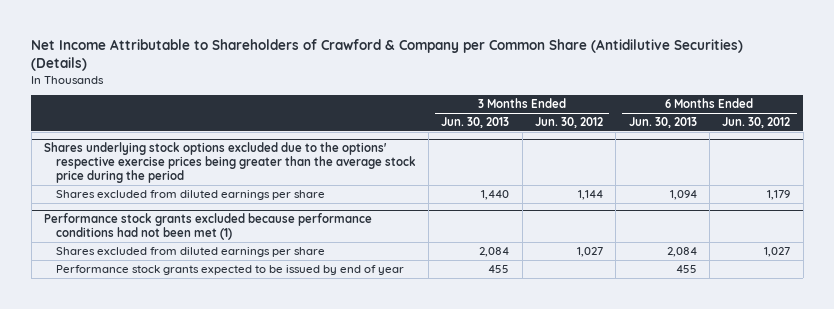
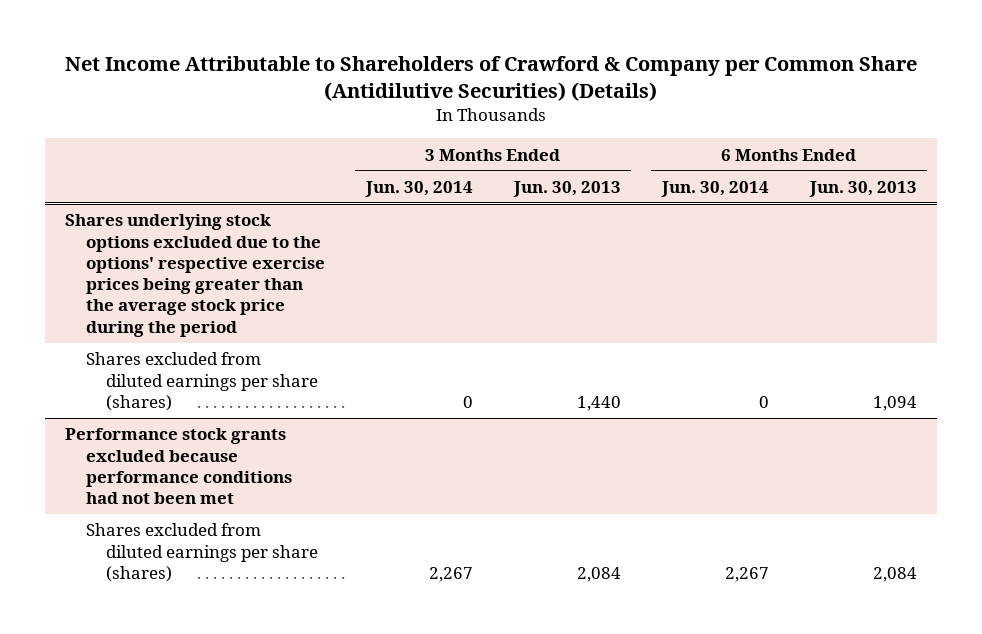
- | 3 Months Ended Jun. 30, 2013 | 3 Months Ended Jun. 30, 2012 | 6 Months Ended Jun. 30, 2013 | 6 Months Ended Jun. 30, 2012
+ | 3 Months Ended Jun. 30, 2014 | 3 Months Ended Jun. 30, 2013 | 6 Months Ended Jun. 30, 2014 | 6 Months Ended Jun. 30, 2013
@ Shares underlying stock options excluded due to the options' respective exercise prices being greater than the average stock price during the period
- Shares excluded from diluted earnings per share | 1,440 | 1,144 | 1,094 | 1,179
- Performance stock grants excluded because performance conditions had not been met (1)
- Shares excluded from diluted earnings per share | 2,084 | 1,027 | 2,084 | 1,027
- Performance stock grants expected to be issued by end of year | 455 | | 455 |
@ Shares underlying stock options excluded due to the options' respective exercise prices being greater than the average stock price during the period
+ Shares excluded from diluted earnings per share (shares) | 0 | 1,440 | 0 | 1,094
+ Performance stock grants excluded because performance conditions had not been met
+ Shares excluded from diluted earnings per share (shares) | 2,267 | 2,084 | 2,267 | 2,084

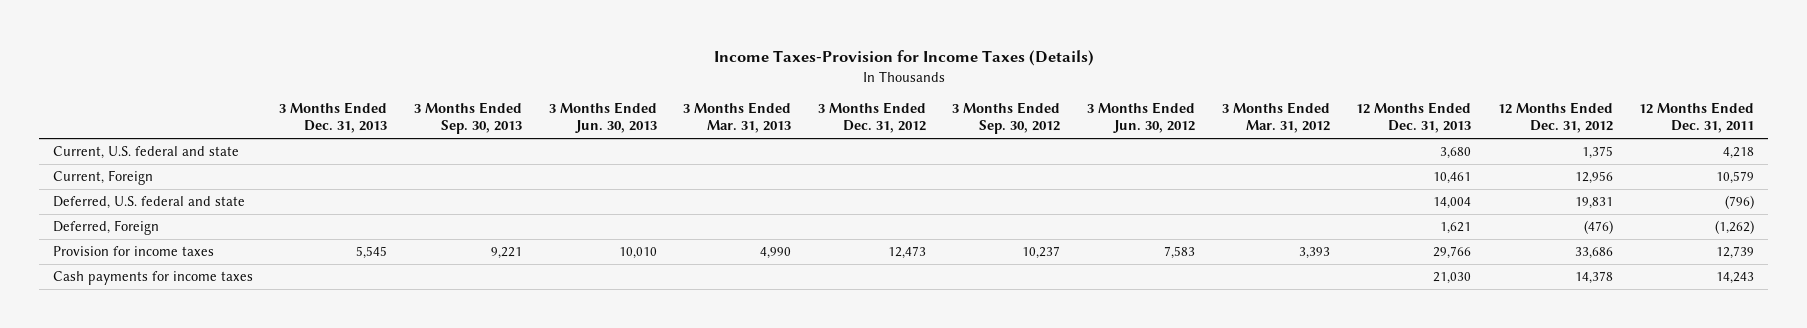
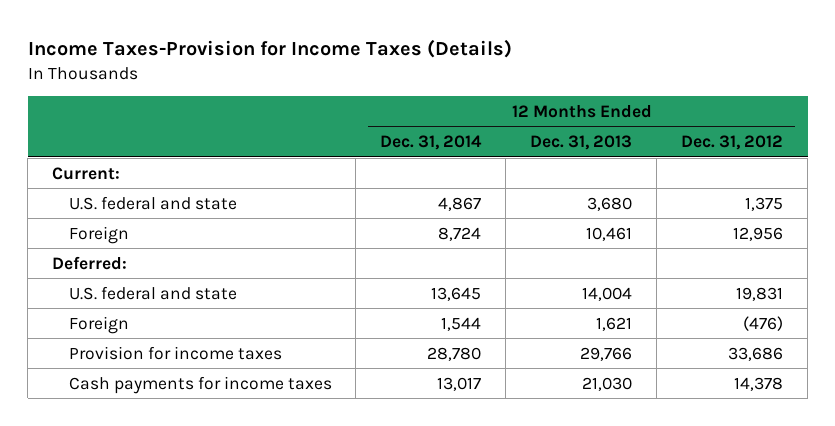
- | 3 Months Ended Dec. 31, 2013 | 3 Months Ended Sep. 30, 2013 | 3 Months Ended Jun. 30, 2013 | 3 Months Ended Mar. 31, 2013 | 3 Months Ended Dec. 31, 2012 | 3 Months Ended Sep. 30, 2012 | 3 Months Ended Jun. 30, 2012 | 3 Months Ended Mar. 31, 2012 | 12 Months Ended Dec. 31, 2013 | 12 Months Ended Dec. 31, 2012 | 12 Months Ended Dec. 31, 2011
+ | 12 Months Ended Dec. 31, 2014 | 12 Months Ended Dec. 31, 2013 | 12 Months Ended Dec. 31, 2012
- Current, U.S. federal and state | | | | | | | | | 3,680 | 1,375 | 4,218
- Current, Foreign | | | | | | | | | 10,461 | 12,956 | 10,579
- Deferred, U.S. federal and state | | | | | | | | | 14,004 | 19,831 | (796)
- Deferred, Foreign | | | | | | | | | 1,621 | (476) | (1,262)
+ Current:
+ U.S. federal and state | 4,867 | 3,680 | 1,375
+ Foreign | 8,724 | 10,461 | 12,956
+ Deferred:
+ U.S. federal and state | 13,645 | 14,004 | 19,831
+ Foreign | 1,544 | 1,621 | (476)

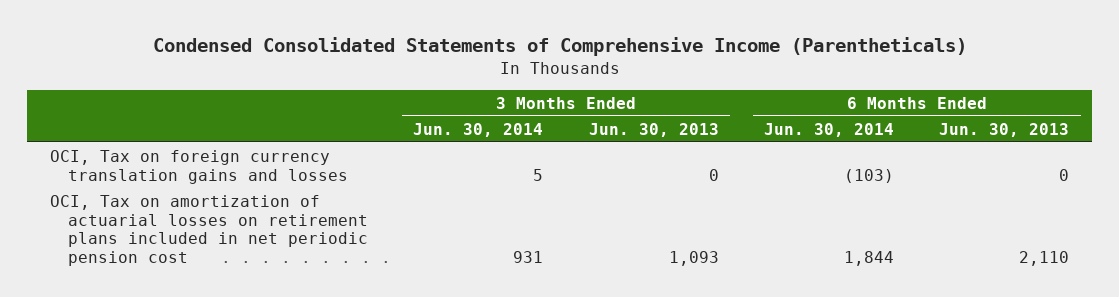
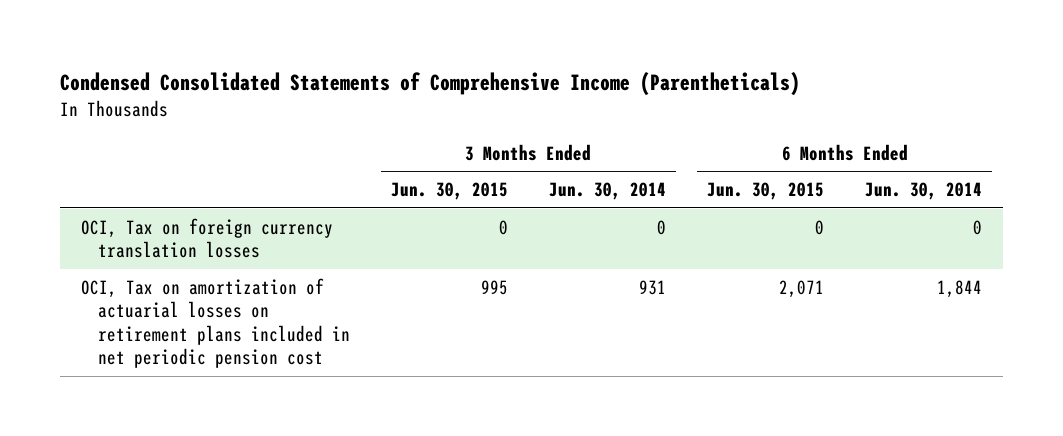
- | 3 Months Ended Jun. 30, 2014 | 3 Months Ended Jun. 30, 2013 | 6 Months Ended Jun. 30, 2014 | 6 Months Ended Jun. 30, 2013
+ | 3 Months Ended Jun. 30, 2015 | 3 Months Ended Jun. 30, 2014 | 6 Months Ended Jun. 30, 2015 | 6 Months Ended Jun. 30, 2014
- OCI, Tax on foreign currency translation gains and losses | 5 | 0 | (103) | 0
+ OCI, Tax on foreign currency translation losses | 0 | 0 | 0 | 0

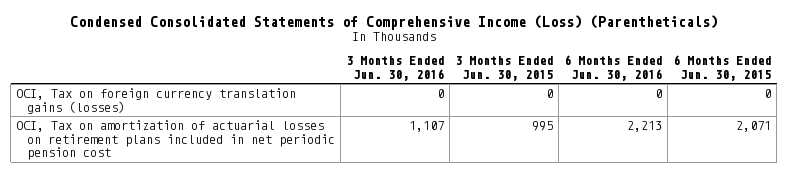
- Condensed Consolidated Statements of Comprehensive Income (Parentheticals)
+ Condensed Consolidated Statements of Comprehensive Income (Loss) (Parentheticals)
- | 3 Months Ended Jun. 30, 2015 | 3 Months Ended Jun. 30, 2014 | 6 Months Ended Jun. 30, 2015 | 6 Months Ended Jun. 30, 2014
+ | 3 Months Ended Jun. 30, 2016 | 3 Months Ended Jun. 30, 2015 | 6 Months Ended Jun. 30, 2016 | 6 Months Ended Jun. 30, 2015
- OCI, Tax on foreign currency translation losses | 0 | 0 | 0 | 0
+ OCI, Tax on foreign currency translation gains (losses) | 0 | 0 | 0 | 0

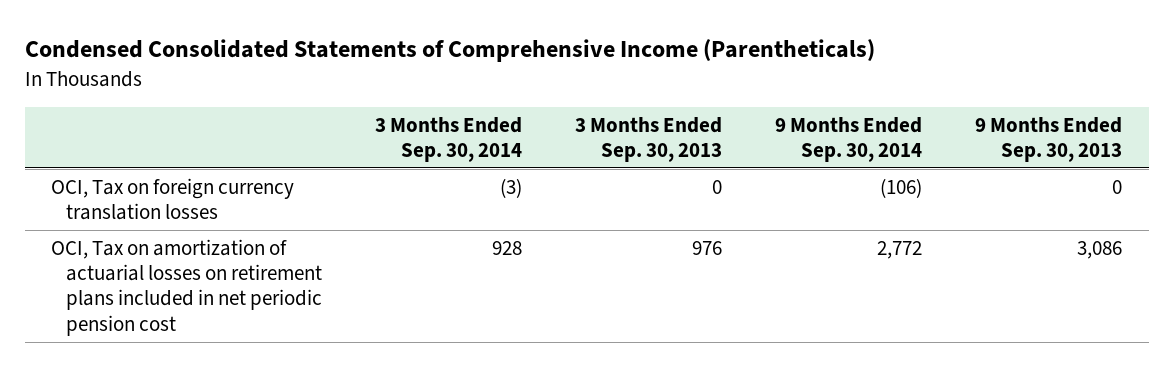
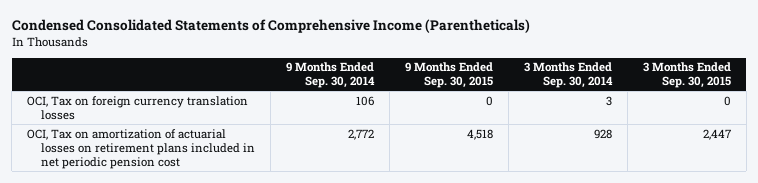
- | 3 Months Ended Sep. 30, 2014 | 3 Months Ended Sep. 30, 2013 | 9 Months Ended Sep. 30, 2014 | 9 Months Ended Sep. 30, 2013
+ | 9 Months Ended Sep. 30, 2014 | 9 Months Ended Sep. 30, 2015 | 3 Months Ended Sep. 30, 2014 | 3 Months Ended Sep. 30, 2015
- OCI, Tax on foreign currency translation losses | (3) | 0 | (106) | 0
+ OCI, Tax on foreign currency translation losses | 106 | 0 | 3 | 0

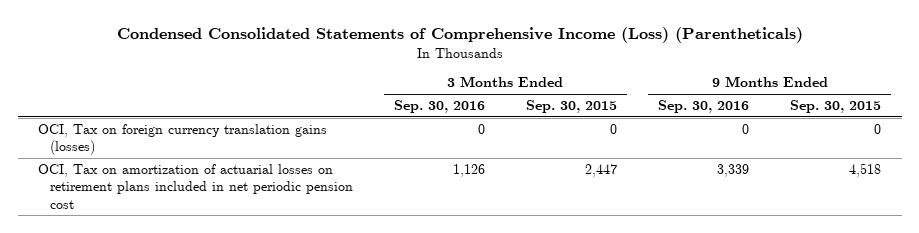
- Condensed Consolidated Statements of Comprehensive Income (Parentheticals)
+ Condensed Consolidated Statements of Comprehensive Income (Loss) (Parentheticals)
- | 9 Months Ended Sep. 30, 2014 | 9 Months Ended Sep. 30, 2015 | 3 Months Ended Sep. 30, 2014 | 3 Months Ended Sep. 30, 2015
+ | 3 Months Ended Sep. 30, 2016 | 3 Months Ended Sep. 30, 2015 | 9 Months Ended Sep. 30, 2016 | 9 Months Ended Sep. 30, 2015
- OCI, Tax on foreign currency translation losses | 106 | 0 | 3 | 0
+ OCI, Tax on foreign currency translation gains (losses) | 0 | 0 | 0 | 0

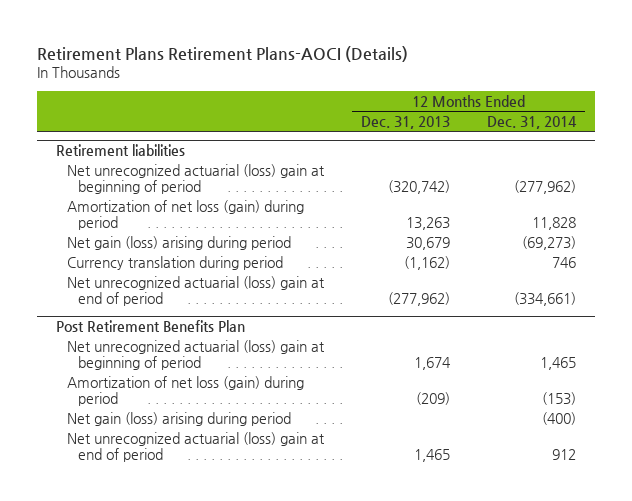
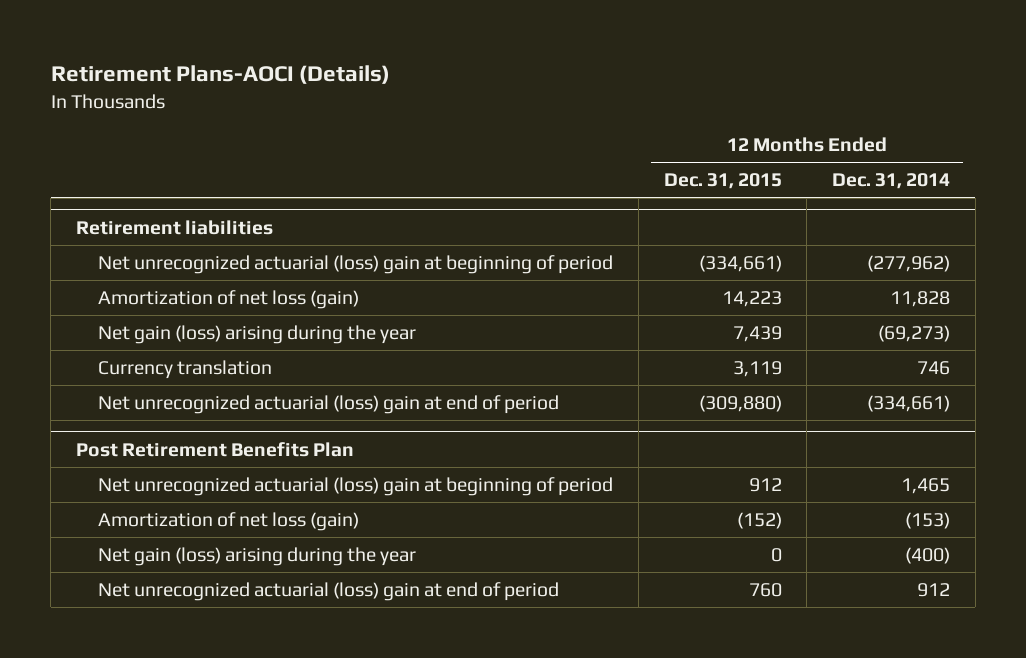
- Retirement Plans Retirement Plans-AOCI (Details)
+ Retirement Plans-AOCI (Details)
- | 12 Months Ended Dec. 31, 2013 | 12 Months Ended Dec. 31, 2014
+ | 12 Months Ended Dec. 31, 2015 | 12 Months Ended Dec. 31, 2014
@ Retirement liabilities
- Amortization of net loss (gain) during period | 13,263 | 11,828
- Net gain (loss) arising during period | 30,679 | (69,273)
- Currency translation during period | (1,162) | 746
+ Amortization of net loss (gain) | 14,223 | 11,828
+ Net gain (loss) arising during the year | 7,439 | (69,273)
+ Currency translation | 3,119 | 746
@ Post Retirement Benefits Plan
- Amortization of net loss (gain) during period | (209) | (153)
- Net gain (loss) arising during period | | (400)
+ Amortization of net loss (gain) | (152) | (153)
+ Net gain (loss) arising during the year | 0 | (400)

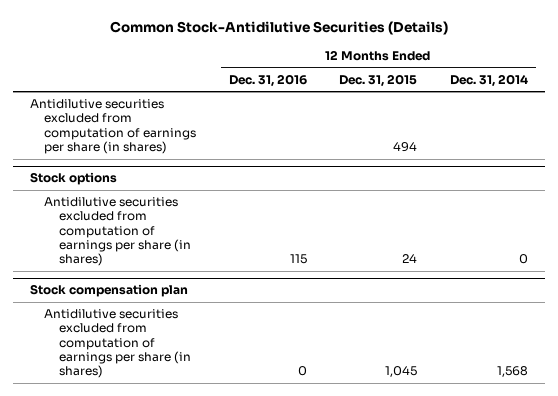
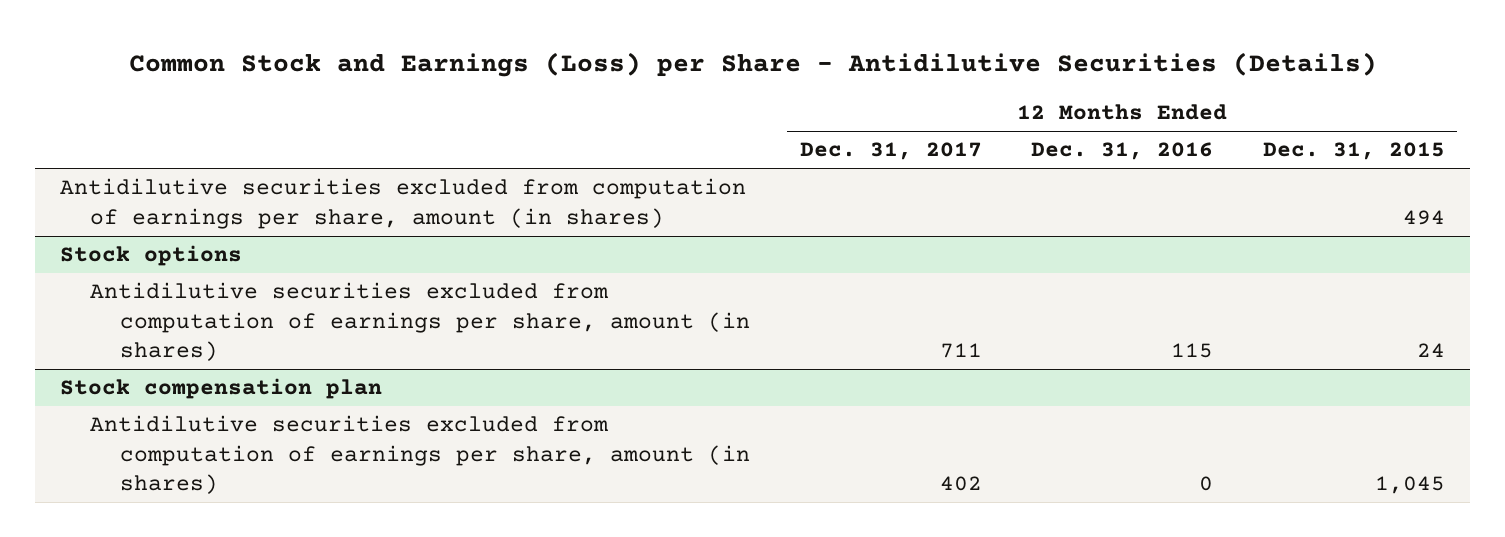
- Common Stock-Antidilutive Securities (Details)
+ Common Stock and Earnings (Loss) per Share - Antidilutive Securities (Details)
- | 12 Months Ended Dec. 31, 2016 | 12 Months Ended Dec. 31, 2015 | 12 Months Ended Dec. 31, 2014
+ | 12 Months Ended Dec. 31, 2017 | 12 Months Ended Dec. 31, 2016 | 12 Months Ended Dec. 31, 2015
- Antidilutive securities excluded from computation of earnings per share (in shares) | | 494 |
+ Antidilutive securities excluded from computation of earnings per share, amount (in shares) | | | 494
@ Stock options
- Antidilutive securities excluded from computation of earnings per share (in shares) | 115 | 24 | 0
+ Antidilutive securities excluded from computation of earnings per share, amount (in shares) | 711 | 115 | 24
@ Stock compensation plan
- Antidilutive securities excluded from computation of earnings per share (in shares) | 0 | 1,045 | 1,568
+ Antidilutive securities excluded from computation of earnings per share, amount (in shares) | 402 | 0 | 1,045

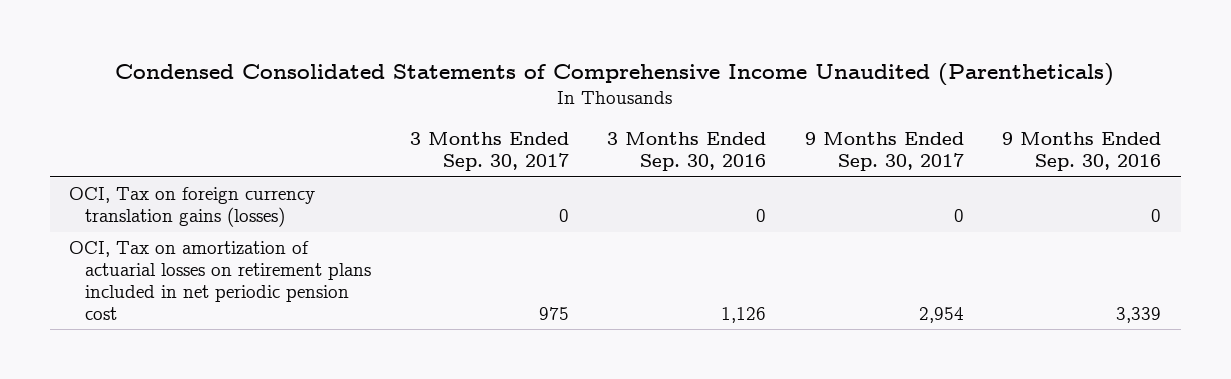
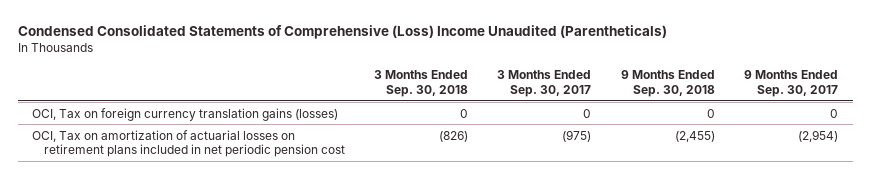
- Condensed Consolidated Statements of Comprehensive Income Unaudited (Parentheticals)
+ Condensed Consolidated Statements of Comprehensive (Loss) Income Unaudited (Parentheticals)
- | 3 Months Ended Sep. 30, 2017 | 3 Months Ended Sep. 30, 2016 | 9 Months Ended Sep. 30, 2017 | 9 Months Ended Sep. 30, 2016
+ | 3 Months Ended Sep. 30, 2018 | 3 Months Ended Sep. 30, 2017 | 9 Months Ended Sep. 30, 2018 | 9 Months Ended Sep. 30, 2017
- OCI, Tax on amortization of actuarial losses on retirement plans included in net periodic pension cost | 975 | 1,126 | 2,954 | 3,339
+ OCI, Tax on amortization of actuarial losses on retirement plans included in net periodic pension cost | (826) | (975) | (2,455) | (2,954)

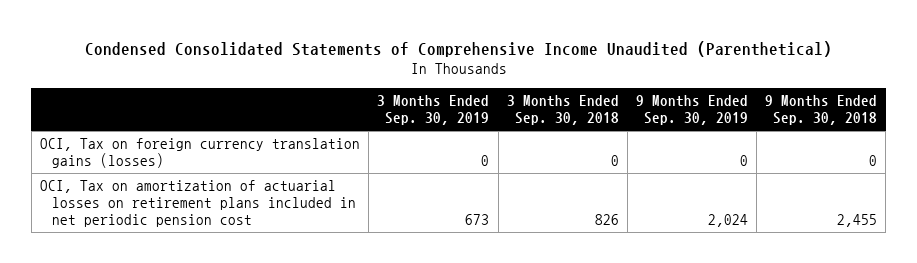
- Condensed Consolidated Statements of Comprehensive (Loss) Income Unaudited (Parentheticals)
+ Condensed Consolidated Statements of Comprehensive Income Unaudited (Parenthetical)
- | 3 Months Ended Sep. 30, 2018 | 3 Months Ended Sep. 30, 2017 | 9 Months Ended Sep. 30, 2018 | 9 Months Ended Sep. 30, 2017
+ | 3 Months Ended Sep. 30, 2019 | 3 Months Ended Sep. 30, 2018 | 9 Months Ended Sep. 30, 2019 | 9 Months Ended Sep. 30, 2018
- OCI, Tax on amortization of actuarial losses on retirement plans included in net periodic pension cost | (826) | (975) | (2,455) | (2,954)
+ OCI, Tax on amortization of actuarial losses on retirement plans included in net periodic pension cost | 673 | 826 | 2,024 | 2,455

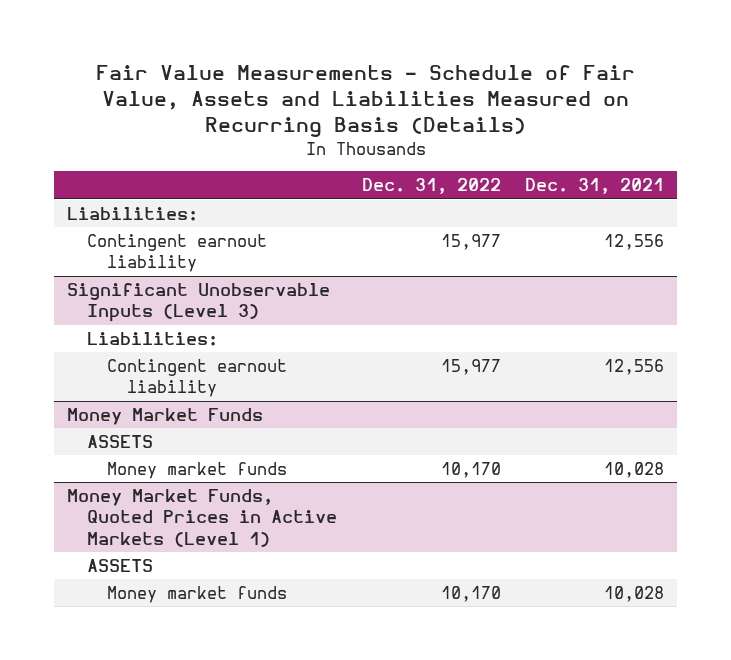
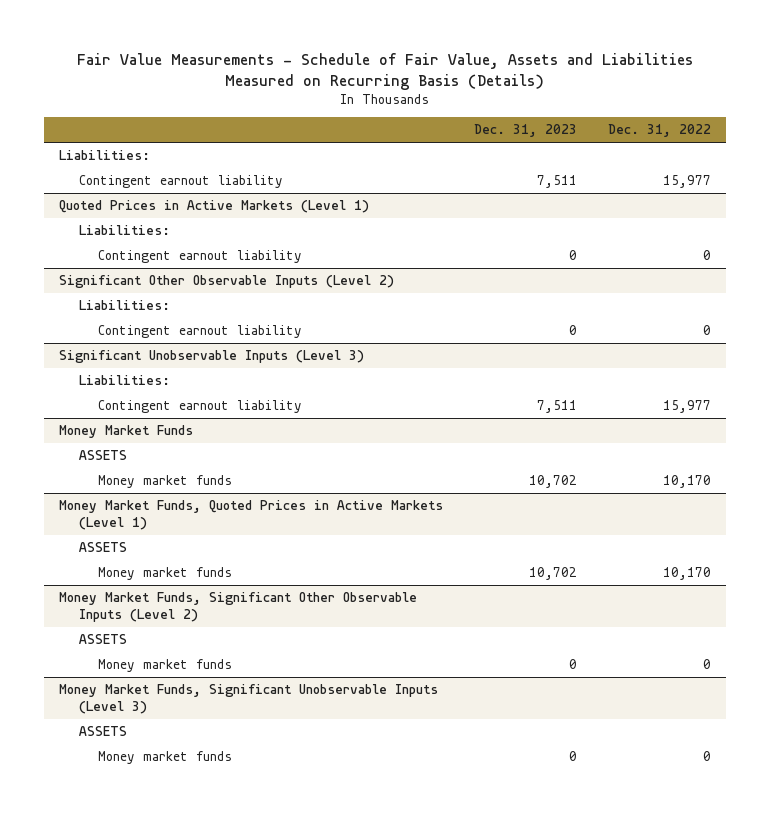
- | Dec. 31, 2022 | Dec. 31, 2021
+ | Dec. 31, 2023 | Dec. 31, 2022
+ Quoted Prices in Active Markets (Level 1)
+ Liabilities:
+ Contingent earnout liability | 0 | 0
+ Significant Other Observable Inputs (Level 2)
+ Liabilities:
+ Contingent earnout liability | 0 | 0
+ Money Market Funds, Significant Other Observable Inputs (Level 2)
+ ASSETS
+ Money market funds | 0 | 0
+ Money Market Funds, Significant Unobservable Inputs (Level 3)
+ ASSETS
+ Money market funds | 0 | 0

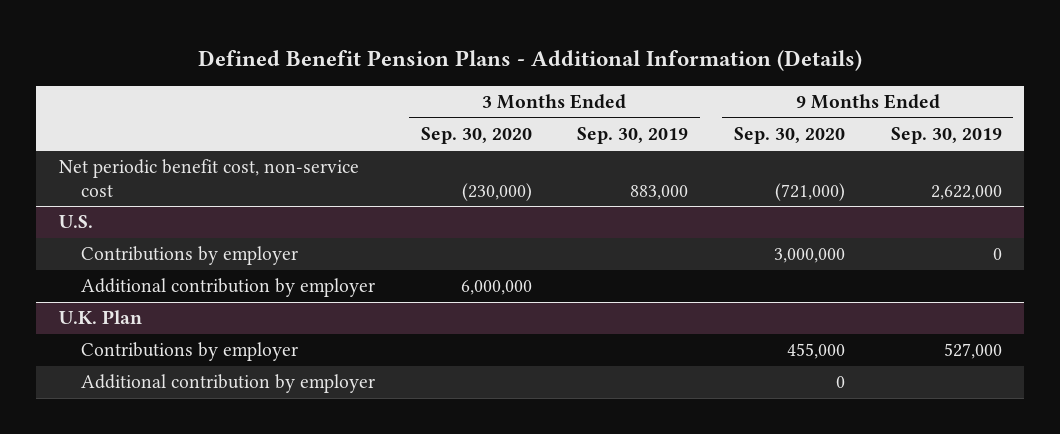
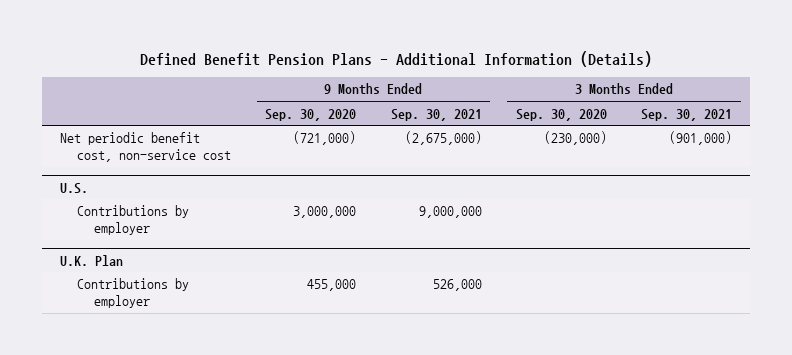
- | 3 Months Ended Sep. 30, 2020 | 3 Months Ended Sep. 30, 2019 | 9 Months Ended Sep. 30, 2020 | 9 Months Ended Sep. 30, 2019
+ | 9 Months Ended Sep. 30, 2020 | 9 Months Ended Sep. 30, 2021 | 3 Months Ended Sep. 30, 2020 | 3 Months Ended Sep. 30, 2021
@ U.S.
- Additional contribution by employer | 6,000,000 | | |
@ U.K. Plan
- Additional contribution by employer | | | 0 |

